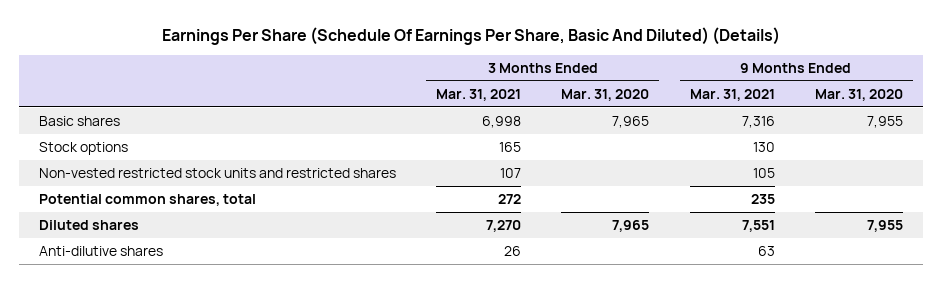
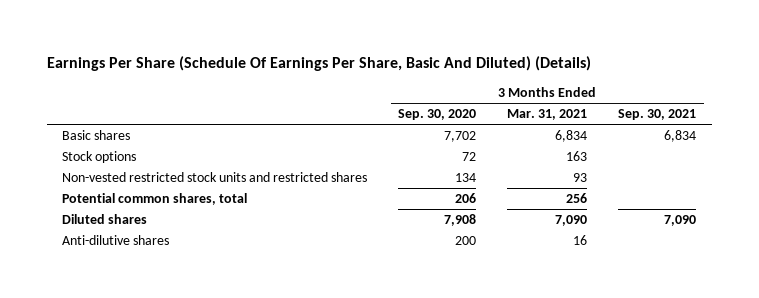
- | 3 Months Ended Mar. 31, 2021 | 3 Months Ended Mar. 31, 2020 | 9 Months Ended Mar. 31, 2021 | 9 Months Ended Mar. 31, 2020
+ | 3 Months Ended Sep. 30, 2020 | 3 Months Ended Mar. 31, 2021 | 3 Months Ended Sep. 30, 2021
- Basic shares | 6,998 | 7,965 | 7,316 | 7,955
- Stock options | 165 | | 130 |
- Non-vested restricted stock units and restricted shares | 107 | | 105 |
- Potential common shares, total | 272 | | 235 |
- Diluted shares | 7,270 | 7,965 | 7,551 | 7,955
- Anti-dilutive shares | 26 | | 63 |
+ Basic shares | 7,702 | 6,834 | 6,834
+ Stock options | 72 | 163 |
+ Non-vested restricted stock units and restricted shares | 134 | 93 |
+ Potential common shares, total | 206 | 256 |
+ Diluted shares | 7,908 | 7,090 | 7,090
+ Anti-dilutive shares | 200 | 16 |

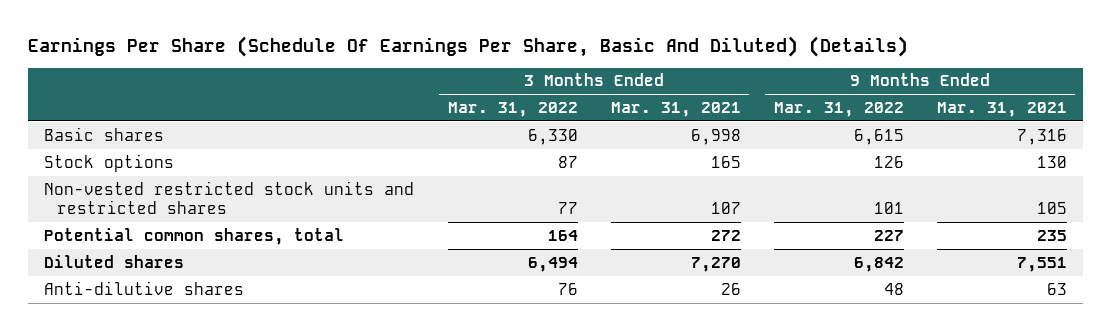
- | 3 Months Ended Sep. 30, 2020 | 3 Months Ended Mar. 31, 2021 | 3 Months Ended Sep. 30, 2021
+ | 3 Months Ended Mar. 31, 2022 | 3 Months Ended Mar. 31, 2021 | 9 Months Ended Mar. 31, 2022 | 9 Months Ended Mar. 31, 2021
- Basic shares | 7,702 | 6,834 | 6,834
- Stock options | 72 | 163 |
- Non-vested restricted stock units and restricted shares | 134 | 93 |
- Potential common shares, total | 206 | 256 |
- Diluted shares | 7,908 | 7,090 | 7,090
- Anti-dilutive shares | 200 | 16 |
+ Basic shares | 6,330 | 6,998 | 6,615 | 7,316
+ Stock options | 87 | 165 | 126 | 130
+ Non-vested restricted stock units and restricted shares | 77 | 107 | 101 | 105
+ Potential common shares, total | 164 | 272 | 227 | 235
+ Diluted shares | 6,494 | 7,270 | 6,842 | 7,551
+ Anti-dilutive shares | 76 | 26 | 48 | 63

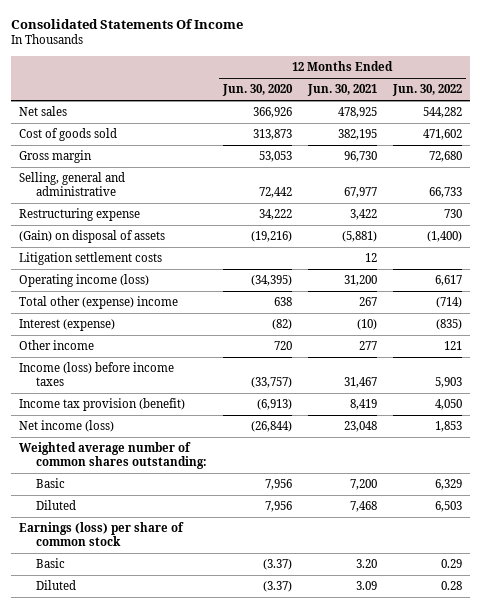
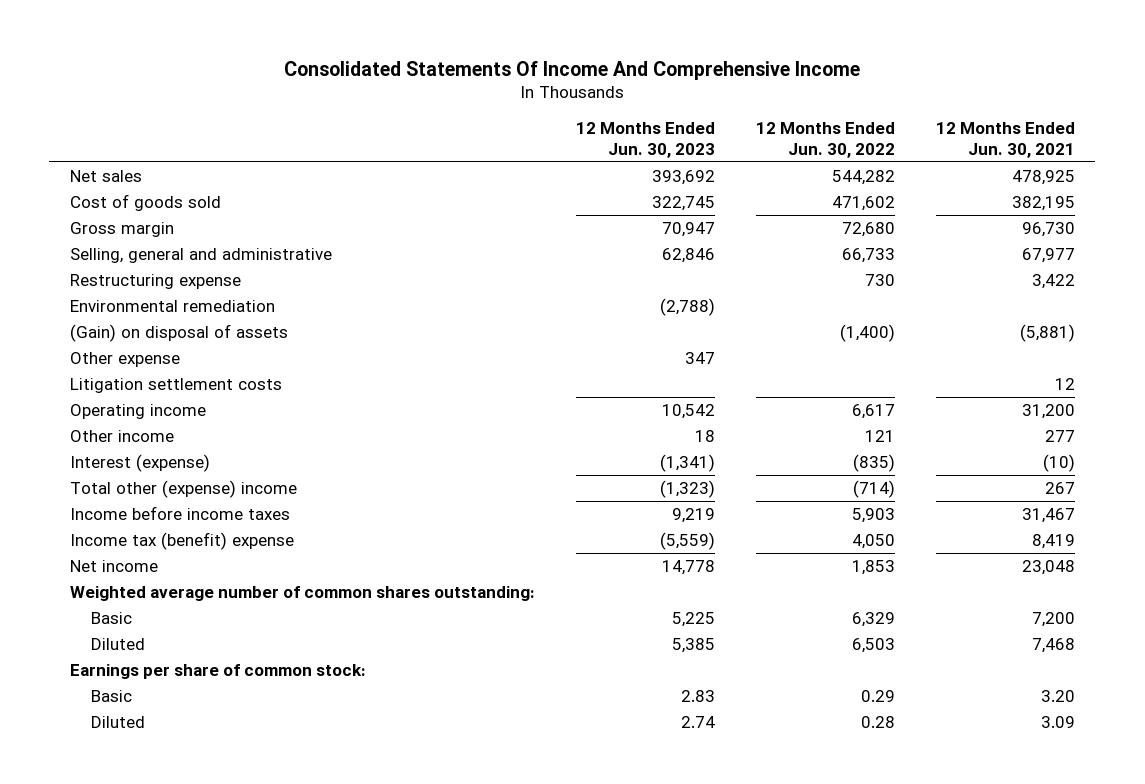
- Consolidated Statements Of Income
+ Consolidated Statements Of Income And Comprehensive Income
- | 12 Months Ended Jun. 30, 2020 | 12 Months Ended Jun. 30, 2021 | 12 Months Ended Jun. 30, 2022
+ | 12 Months Ended Jun. 30, 2023 | 12 Months Ended Jun. 30, 2022 | 12 Months Ended Jun. 30, 2021
+ Environmental remediation | (2,788) | |
+ Other expense | 347 | |
- Operating income (loss) | (34,395) | 31,200 | 6,617
+ Operating income | 10,542 | 6,617 | 31,200
- Income (loss) before income taxes | (33,757) | 31,467 | 5,903
- Income tax provision (benefit) | (6,913) | 8,419 | 4,050
- Net income (loss) | (26,844) | 23,048 | 1,853
moved down: Interest (expense) | (1,341) | (835) | (10)
moved down: Total other (expense) income | (1,323) | (714) | 267
+ Income before income taxes | 9,219 | 5,903 | 31,467
+ Income tax (benefit) expense | (5,559) | 4,050 | 8,419
+ Net income | 14,778 | 1,853 | 23,048
- Earnings (loss) per share of common stock
+ Earnings per share of common stock:

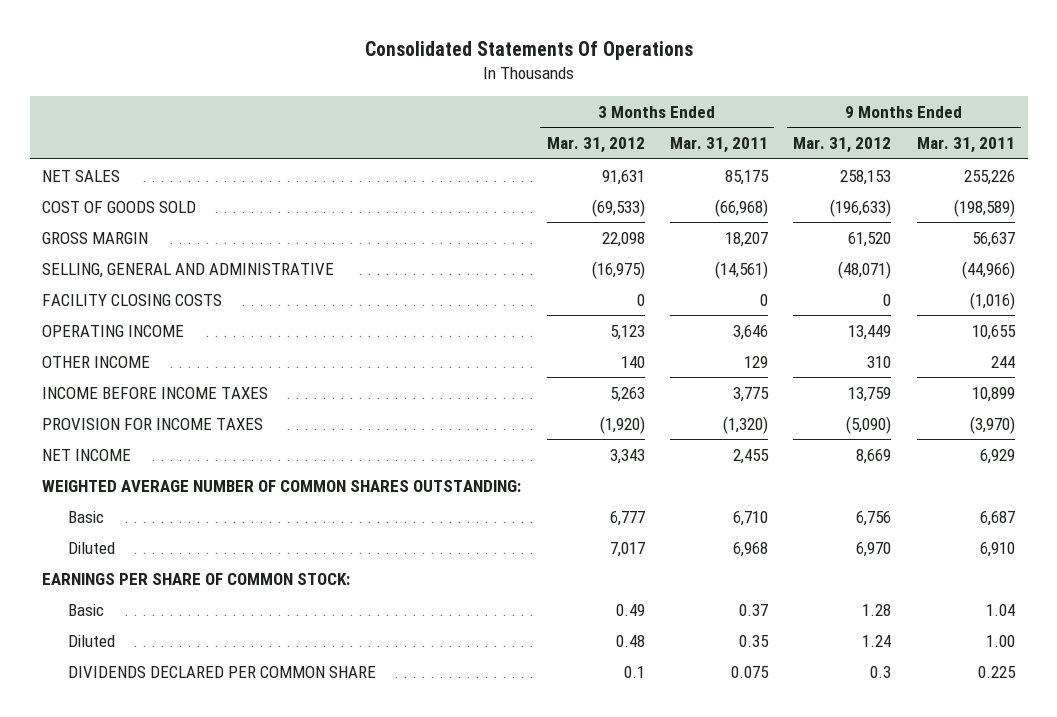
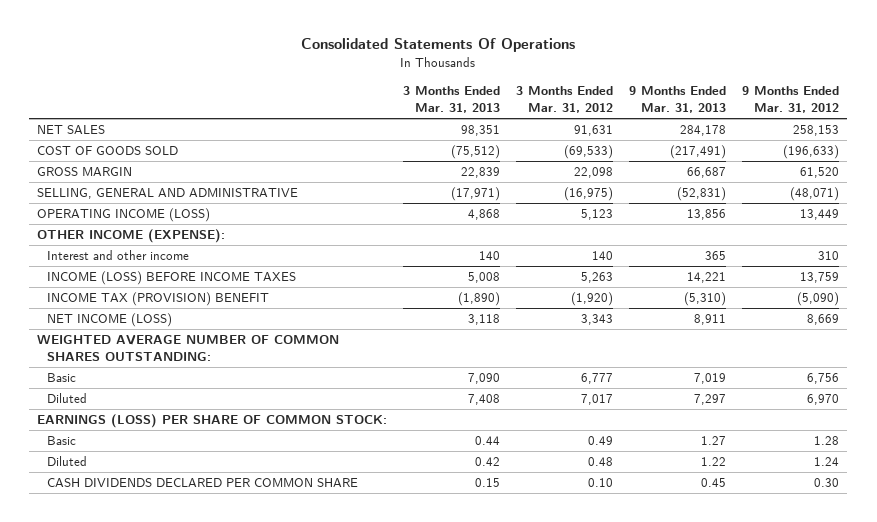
- | 3 Months Ended Mar. 31, 2012 | 3 Months Ended Mar. 31, 2011 | 9 Months Ended Mar. 31, 2012 | 9 Months Ended Mar. 31, 2011
+ | 3 Months Ended Mar. 31, 2013 | 3 Months Ended Mar. 31, 2012 | 9 Months Ended Mar. 31, 2013 | 9 Months Ended Mar. 31, 2012
- FACILITY CLOSING COSTS | 0 | 0 | 0 | (1,016)
- OPERATING INCOME | 5,123 | 3,646 | 13,449 | 10,655
- OTHER INCOME | 140 | 129 | 310 | 244
- INCOME BEFORE INCOME TAXES | 5,263 | 3,775 | 13,759 | 10,899
- PROVISION FOR INCOME TAXES | (1,920) | (1,320) | (5,090) | (3,970)
- NET INCOME | 3,343 | 2,455 | 8,669 | 6,929
+ OPERATING INCOME (LOSS) | 4,868 | 5,123 | 13,856 | 13,449
+ OTHER INCOME (EXPENSE):
+ Interest and other income | 140 | 140 | 365 | 310
+ INCOME (LOSS) BEFORE INCOME TAXES | 5,008 | 5,263 | 14,221 | 13,759
+ INCOME TAX (PROVISION) BENEFIT | (1,890) | (1,920) | (5,310) | (5,090)
+ NET INCOME (LOSS) | 3,118 | 3,343 | 8,911 | 8,669
- EARNINGS PER SHARE OF COMMON STOCK:
+ EARNINGS (LOSS) PER SHARE OF COMMON STOCK:
- DIVIDENDS DECLARED PER COMMON SHARE | 0.1 | 0.075 | 0.3 | 0.225
+ CASH DIVIDENDS DECLARED PER COMMON SHARE | 0.15 | 0.10 | 0.45 | 0.30

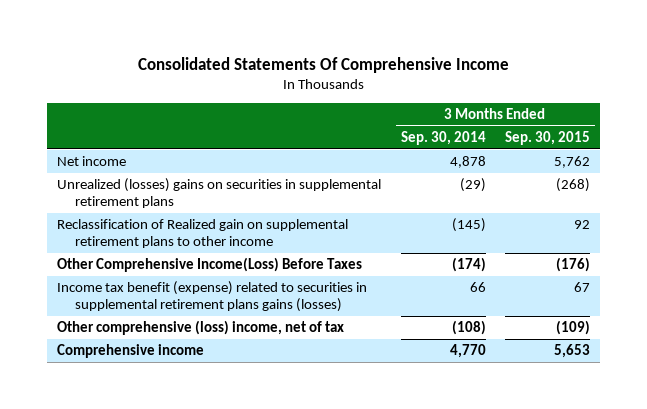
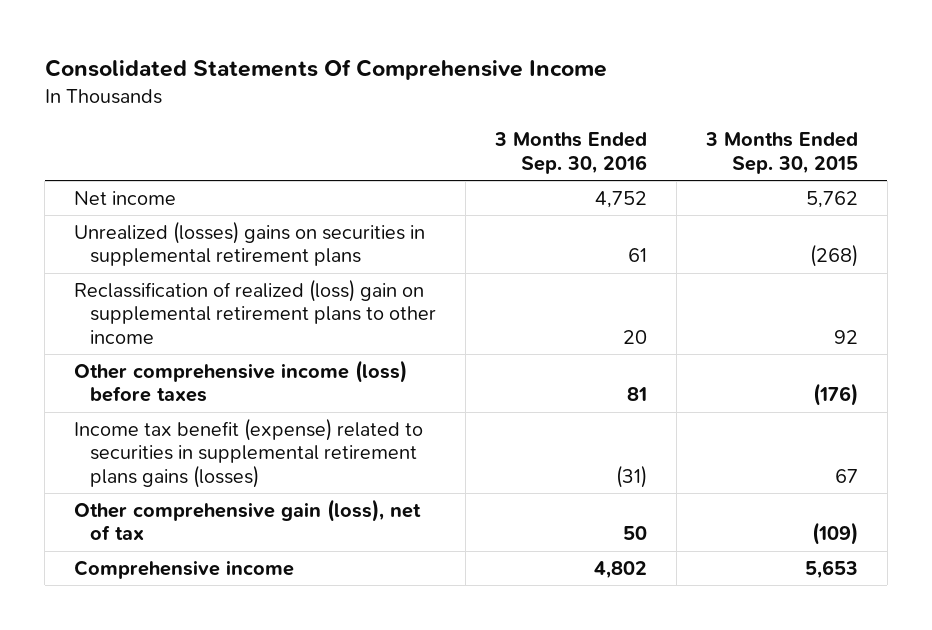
- | 3 Months Ended Sep. 30, 2014 | 3 Months Ended Sep. 30, 2015
+ | 3 Months Ended Sep. 30, 2016 | 3 Months Ended Sep. 30, 2015
- Reclassification of Realized gain on supplemental retirement plans to other income | (145) | 92
- Other Comprehensive Income(Loss) Before Taxes | (174) | (176)
+ Reclassification of realized (loss) gain on supplemental retirement plans to other income | 20 | 92
+ Other comprehensive income (loss) before taxes | 81 | (176)
- Other comprehensive (loss) income, net of tax | (108) | (109)
+ Other comprehensive gain (loss), net of tax | 50 | (109)

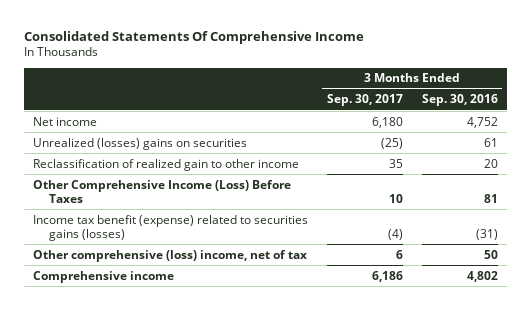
- | 3 Months Ended Sep. 30, 2016 | 3 Months Ended Sep. 30, 2015
+ | 3 Months Ended Sep. 30, 2017 | 3 Months Ended Sep. 30, 2016
- Unrealized (losses) gains on securities in supplemental retirement plans | 61 | (268)
- Reclassification of realized (loss) gain on supplemental retirement plans to other income | 20 | 92
- Other comprehensive income (loss) before taxes | 81 | (176)
- Income tax benefit (expense) related to securities in supplemental retirement plans gains (losses) | (31) | 67
- Other comprehensive gain (loss), net of tax | 50 | (109)
+ Unrealized (losses) gains on securities | (25) | 61
+ Reclassification of realized gain to other income | 35 | 20
+ Other Comprehensive Income (Loss) Before Taxes | 10 | 81
+ Income tax benefit (expense) related to securities gains (losses) | (4) | (31)
+ Other comprehensive (loss) income, net of tax | 6 | 50

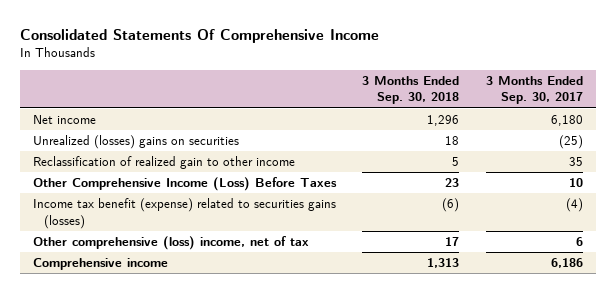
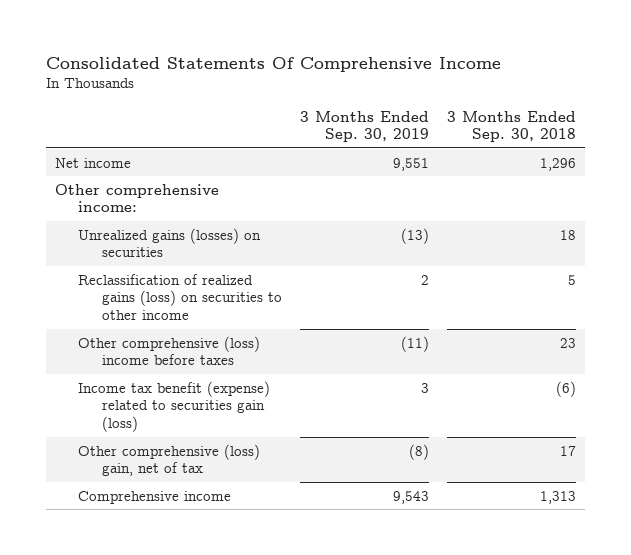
- | 3 Months Ended Sep. 30, 2018 | 3 Months Ended Sep. 30, 2017
+ | 3 Months Ended Sep. 30, 2019 | 3 Months Ended Sep. 30, 2018
- Unrealized (losses) gains on securities | 18 | (25)
- Reclassification of realized gain to other income | 5 | 35
- Other Comprehensive Income (Loss) Before Taxes | 23 | 10
- Income tax benefit (expense) related to securities gains (losses) | (6) | (4)
- Other comprehensive (loss) income, net of tax | 17 | 6
+ Other comprehensive income:
+ Unrealized gains (losses) on securities | (13) | 18
+ Reclassification of realized gains (loss) on securities to other income | 2 | 5
+ Other comprehensive (loss) income before taxes | (11) | 23
+ Income tax benefit (expense) related to securities gain (loss) | 3 | (6)
+ Other comprehensive (loss) gain, net of tax | (8) | 17

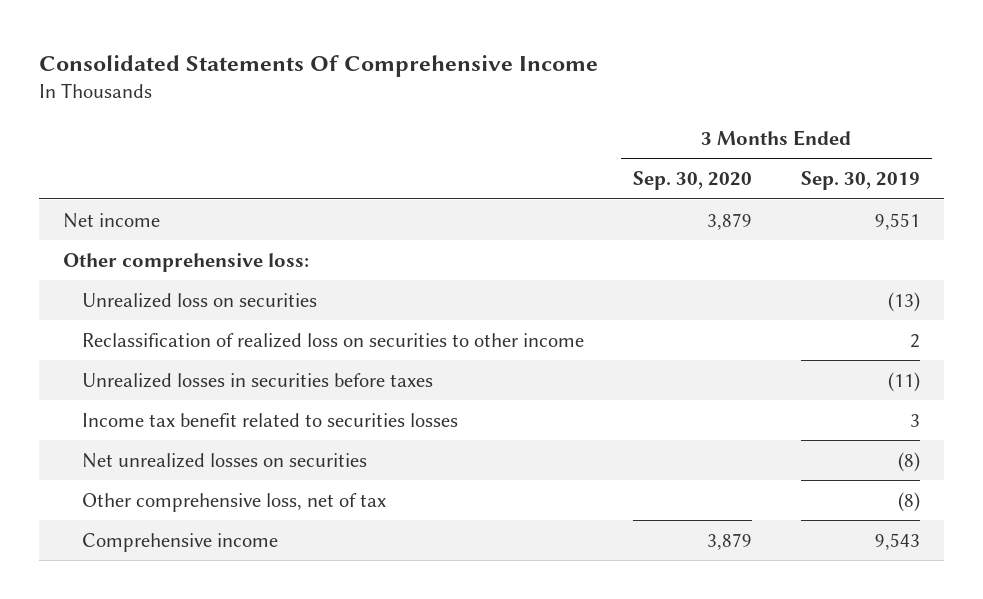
- | 3 Months Ended Sep. 30, 2019 | 3 Months Ended Sep. 30, 2018
+ | 3 Months Ended Sep. 30, 2020 | 3 Months Ended Sep. 30, 2019
- Other comprehensive income:
- Unrealized gains (losses) on securities | (13) | 18
- Reclassification of realized gains (loss) on securities to other income | 2 | 5
- Other comprehensive (loss) income before taxes | (11) | 23
- Income tax benefit (expense) related to securities gain (loss) | 3 | (6)
- Other comprehensive (loss) gain, net of tax | (8) | 17
+ Other comprehensive loss:
+ Unrealized loss on securities | | (13)
+ Reclassification of realized loss on securities to other income | | 2
+ Unrealized losses in securities before taxes | | (11)
+ Income tax benefit related to securities losses | | 3
+ Net unrealized losses on securities | | (8)
+ Other comprehensive loss, net of tax | | (8)

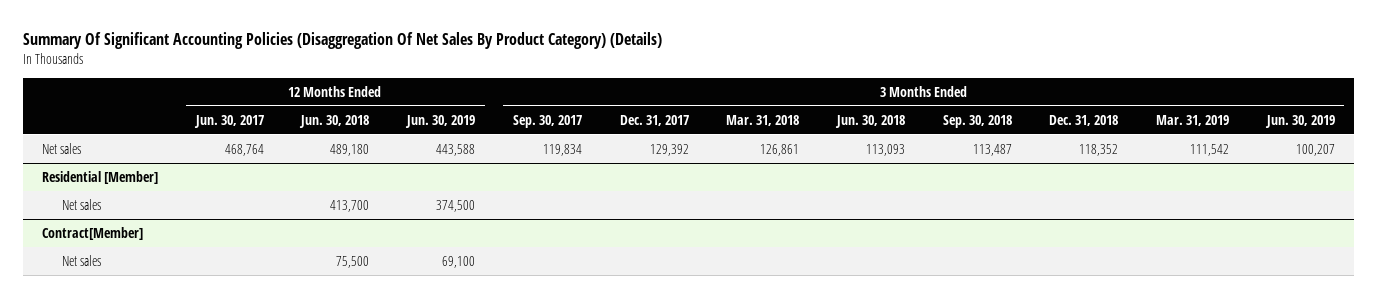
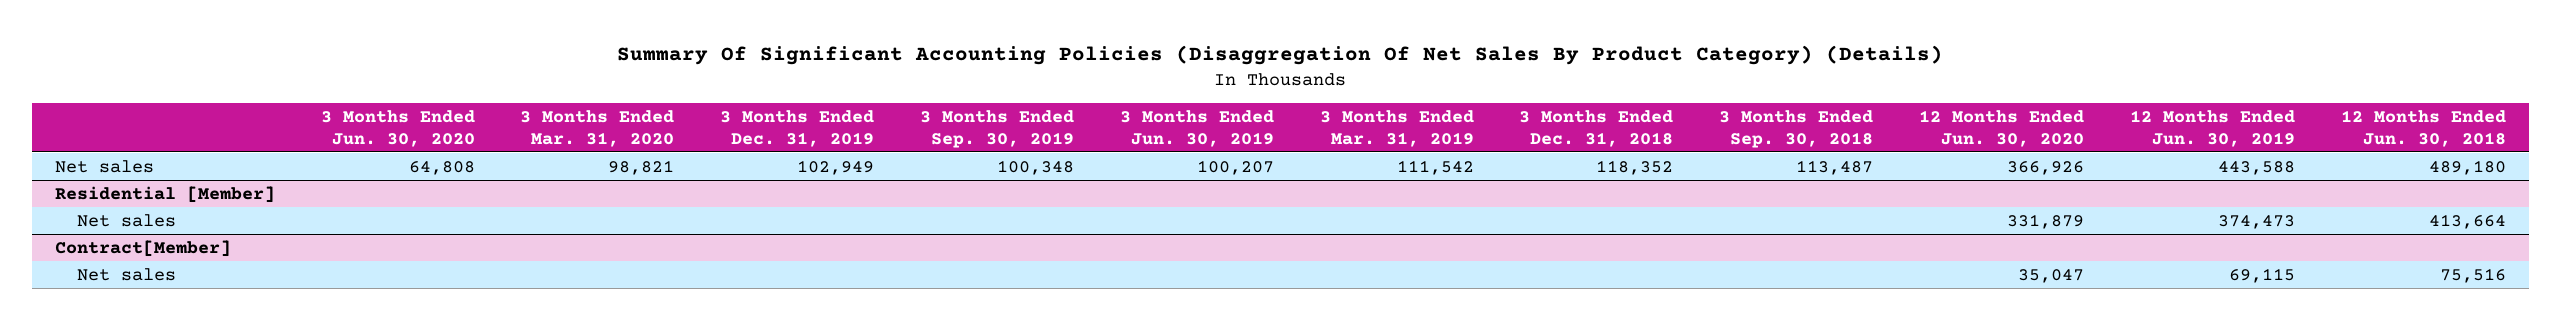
- | 12 Months Ended Jun. 30, 2017 | 12 Months Ended Jun. 30, 2018 | 12 Months Ended Jun. 30, 2019 | 3 Months Ended Sep. 30, 2017 | 3 Months Ended Dec. 31, 2017 | 3 Months Ended Mar. 31, 2018 | 3 Months Ended Jun. 30, 2018 | 3 Months Ended Sep. 30, 2018 | 3 Months Ended Dec. 31, 2018 | 3 Months Ended Mar. 31, 2019 | 3 Months Ended Jun. 30, 2019
+ | 3 Months Ended Jun. 30, 2020 | 3 Months Ended Mar. 31, 2020 | 3 Months Ended Dec. 31, 2019 | 3 Months Ended Sep. 30, 2019 | 3 Months Ended Jun. 30, 2019 | 3 Months Ended Mar. 31, 2019 | 3 Months Ended Dec. 31, 2018 | 3 Months Ended Sep. 30, 2018 | 12 Months Ended Jun. 30, 2020 | 12 Months Ended Jun. 30, 2019 | 12 Months Ended Jun. 30, 2018
@ Residential [Member]
- Net sales | | 413,700 | 374,500 | | | | | | | |
+ Net sales | | | | | | | | | 331,879 | 374,473 | 413,664
@ Contract[Member]
- Net sales | | 75,500 | 69,100 | | | | | | | |
+ Net sales | | | | | | | | | 35,047 | 69,115 | 75,516

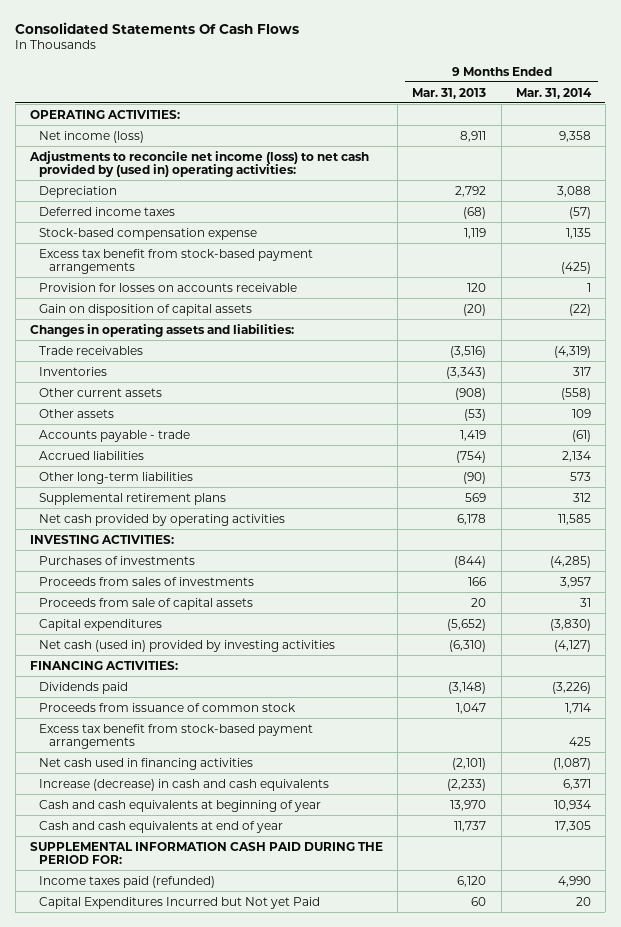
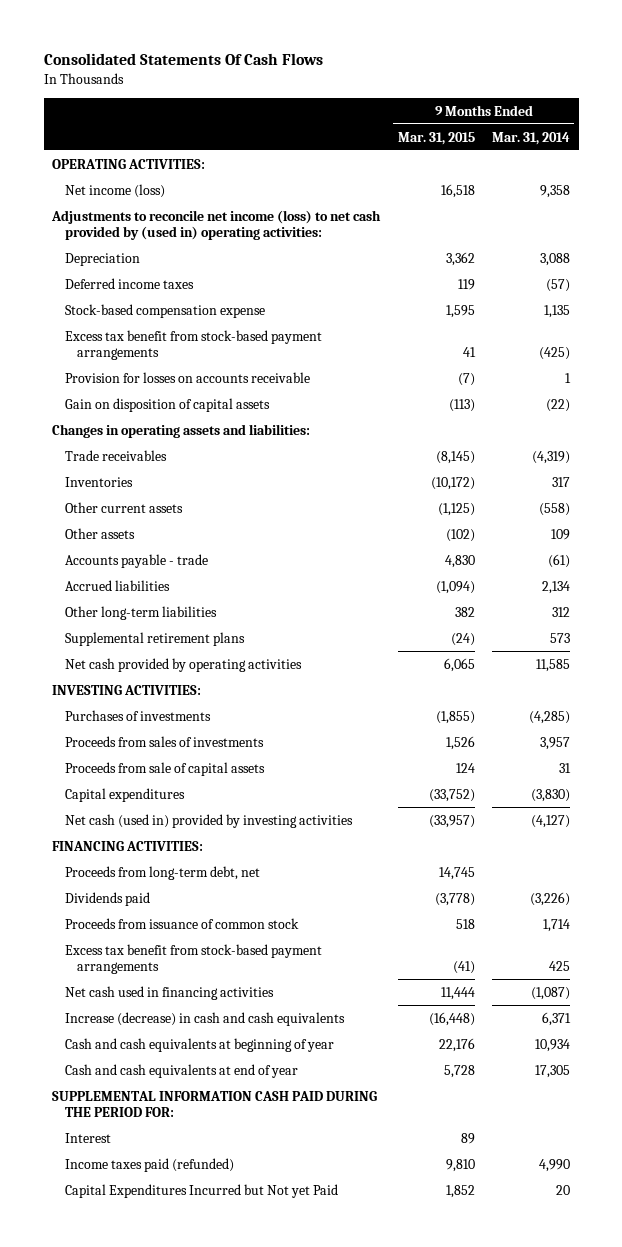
- | 9 Months Ended Mar. 31, 2013 | 9 Months Ended Mar. 31, 2014
+ | 9 Months Ended Mar. 31, 2015 | 9 Months Ended Mar. 31, 2014
- Other long-term liabilities | (90) | 573
- Supplemental retirement plans | 569 | 312
+ Other long-term liabilities | 382 | 312
+ Supplemental retirement plans | (24) | 573
+ Proceeds from long-term debt, net | 14,745 |
+ Interest | 89 |

